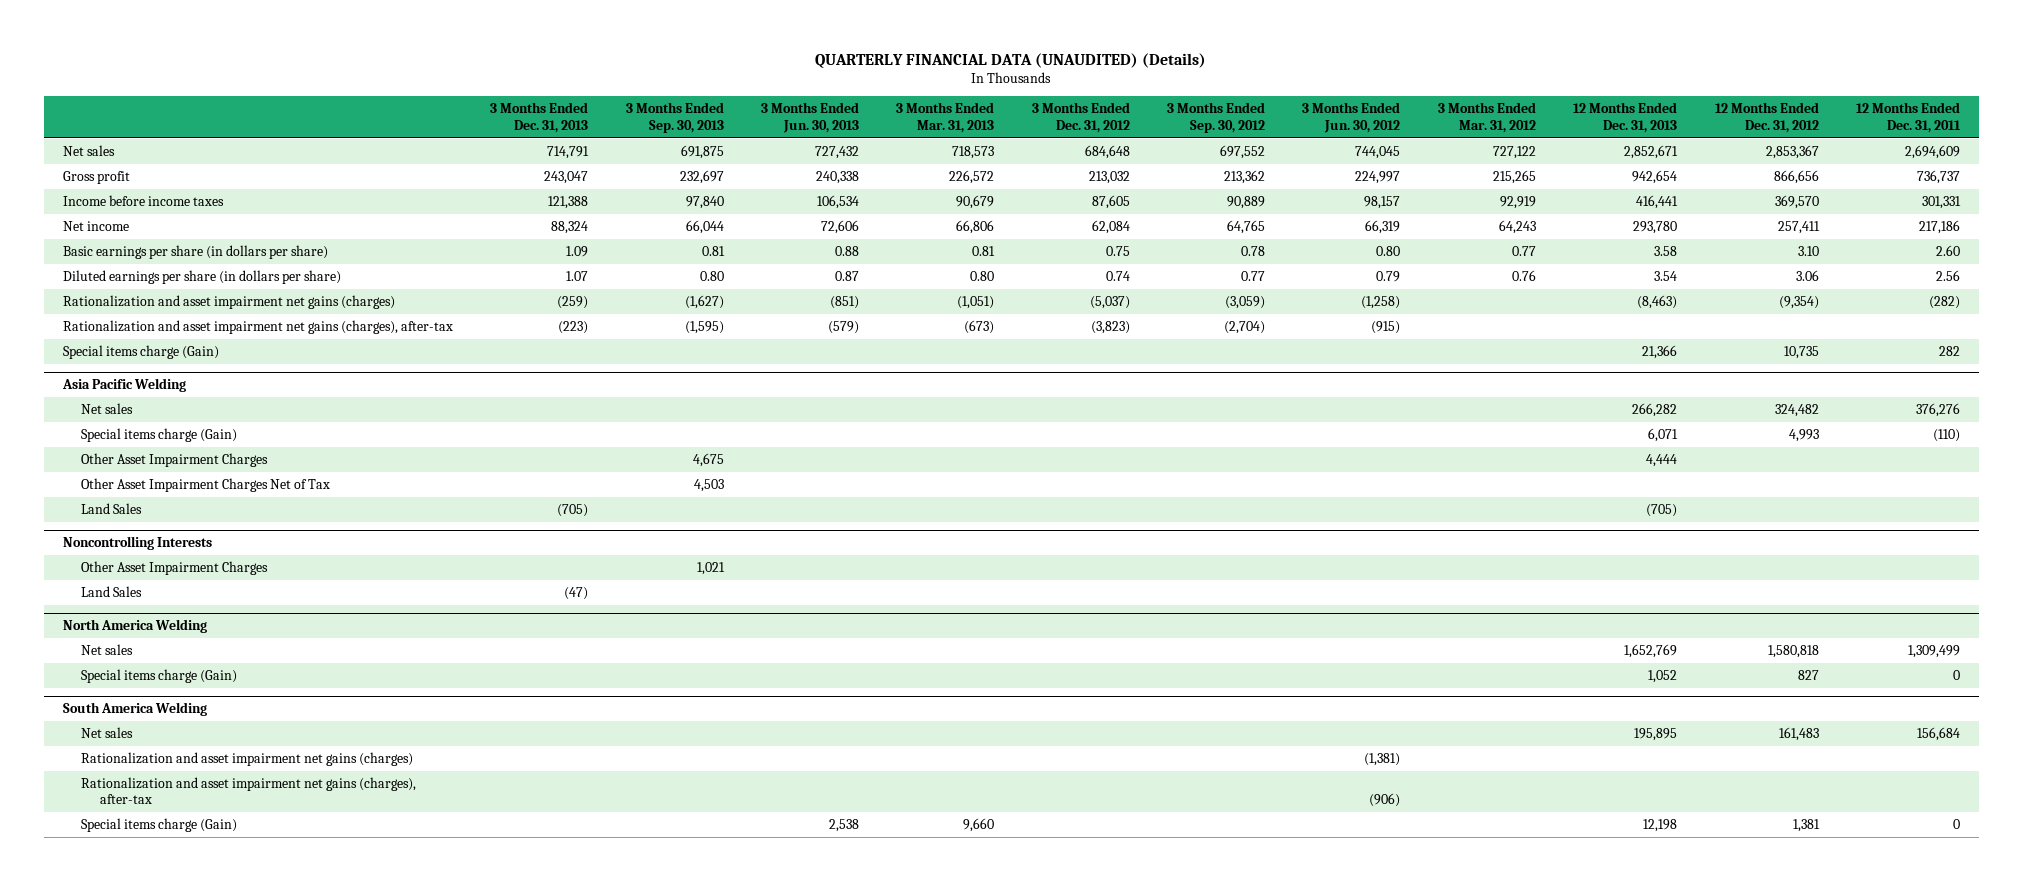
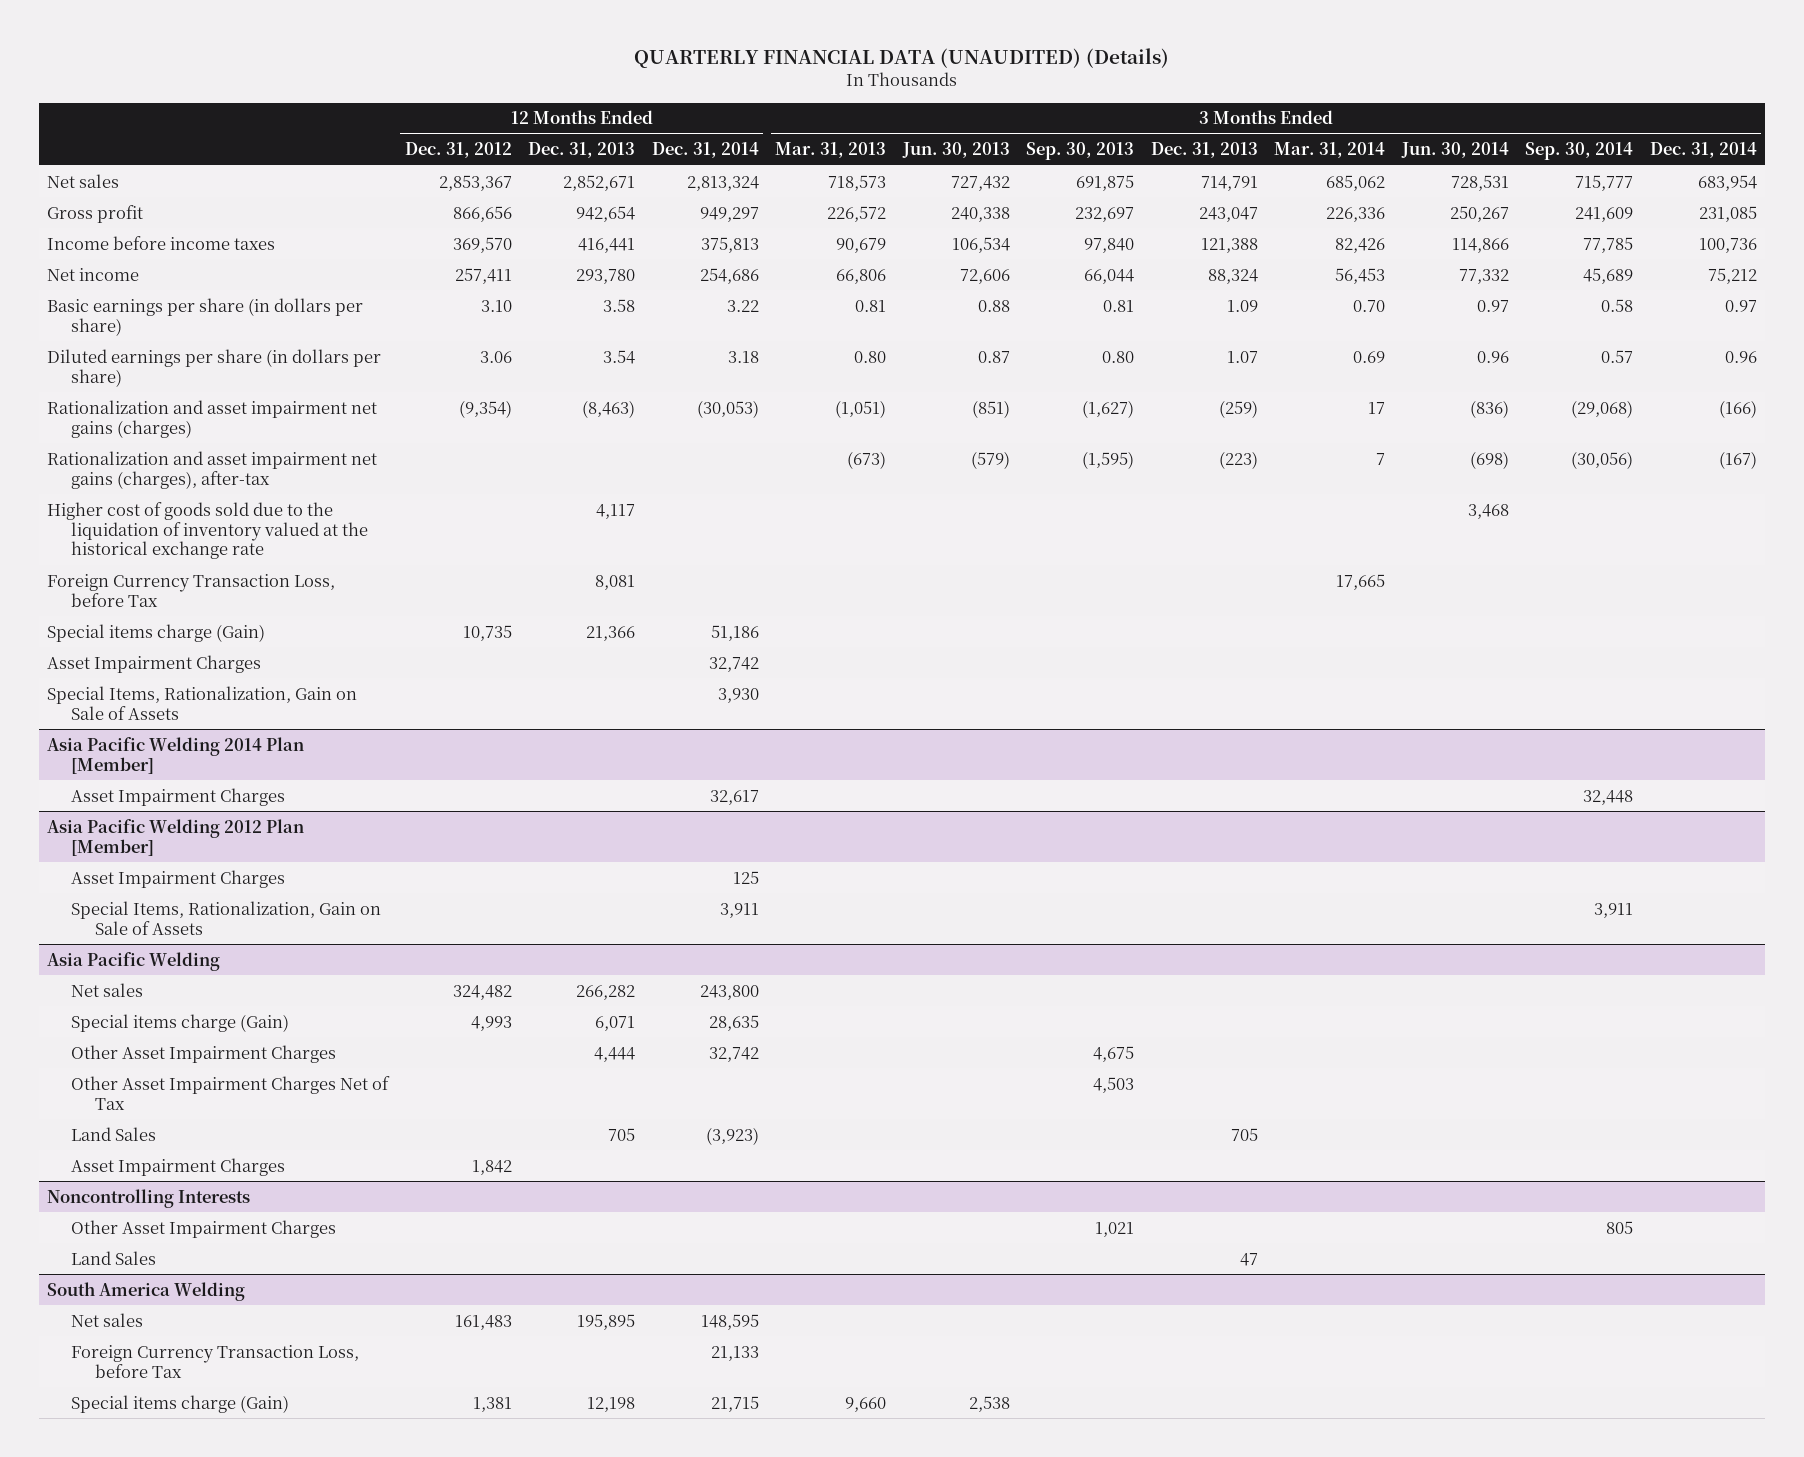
- | 3 Months Ended Dec. 31, 2013 | 3 Months Ended Sep. 30, 2013 | 3 Months Ended Jun. 30, 2013 | 3 Months Ended Mar. 31, 2013 | 3 Months Ended Dec. 31, 2012 | 3 Months Ended Sep. 30, 2012 | 3 Months Ended Jun. 30, 2012 | 3 Months Ended Mar. 31, 2012 | 12 Months Ended Dec. 31, 2013 | 12 Months Ended Dec. 31, 2012 | 12 Months Ended Dec. 31, 2011
+ | 12 Months Ended Dec. 31, 2012 | 12 Months Ended Dec. 31, 2013 | 12 Months Ended Dec. 31, 2014 | 3 Months Ended Mar. 31, 2013 | 3 Months Ended Jun. 30, 2013 | 3 Months Ended Sep. 30, 2013 | 3 Months Ended Dec. 31, 2013 | 3 Months Ended Mar. 31, 2014 | 3 Months Ended Jun. 30, 2014 | 3 Months Ended Sep. 30, 2014 | 3 Months Ended Dec. 31, 2014
+ Higher cost of goods sold due to the liquidation of inventory valued at the historical exchange rate | | 4,117 | | | | | | | 3,468 | |
+ Foreign Currency Transaction Loss, before Tax | | 8,081 | | | | | | 17,665 | | |
+ Asset Impairment Charges | | | 32,742 | | | | | | | |
+ Special Items, Rationalization, Gain on Sale of Assets | | | 3,930 | | | | | | | |
+ Asia Pacific Welding 2014 Plan [Member]
+ Asset Impairment Charges | | | 32,617 | | | | | | | 32,448 |
+ Asia Pacific Welding 2012 Plan [Member]
+ Asset Impairment Charges | | | 125 | | | | | | | |
+ Special Items, Rationalization, Gain on Sale of Assets | | | 3,911 | | | | | | | 3,911 |
@ Asia Pacific Welding
- Land Sales | (705) | | | | | | | | (705) | |
+ Land Sales | | 705 | (3,923) | | | | 705 | | | |
+ Asset Impairment Charges | 1,842 | | | | | | | | | |
@ Noncontrolling Interests
- Land Sales | (47) | | | | | | | | | |
- North America Welding
- Net sales | | | | | | | | | 1,652,769 | 1,580,818 | 1,309,499
- Special items charge (Gain) | | | | | | | | | 1,052 | 827 | 0
@ Noncontrolling Interests
+ Land Sales | | | | | | | 47 | | | |
@ South America Welding
- Rationalization and asset impairment net gains (charges) | | | | | | | (1,381) | | | |
- Rationalization and asset impairment net gains (charges), after-tax | | | | | | | (906) | | | |
+ Foreign Currency Transaction Loss, before Tax | | | 21,133 | | | | | | | |

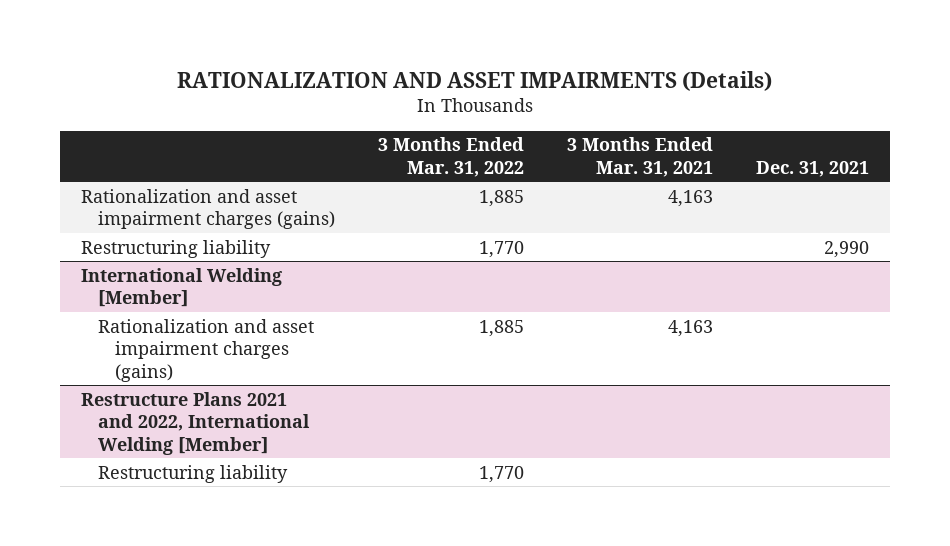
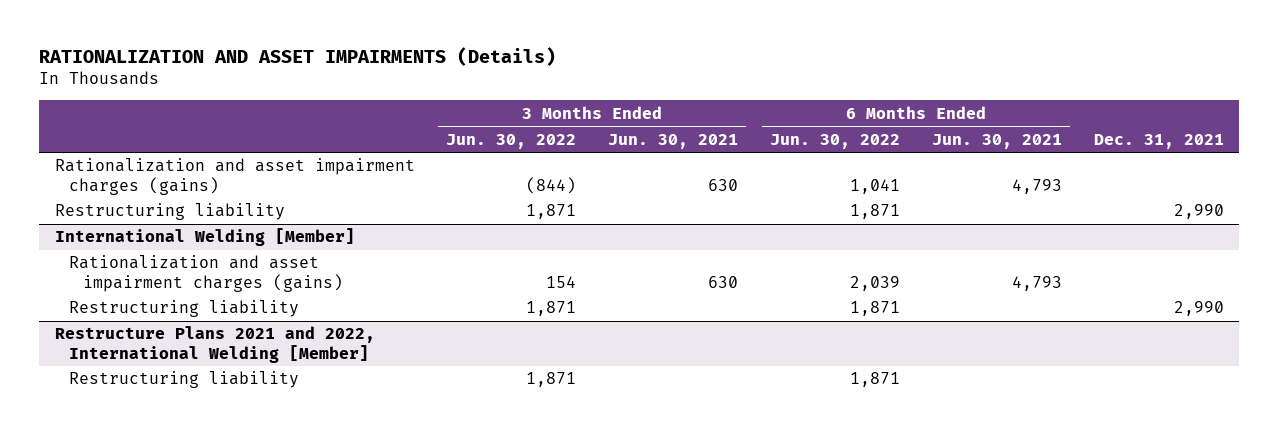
- | 3 Months Ended Mar. 31, 2022 | 3 Months Ended Mar. 31, 2021 | Dec. 31, 2021
+ | 3 Months Ended Jun. 30, 2022 | 3 Months Ended Jun. 30, 2021 | 6 Months Ended Jun. 30, 2022 | 6 Months Ended Jun. 30, 2021 | Dec. 31, 2021
@ International Welding [Member]
+ Restructuring liability | 1,871 | | 1,871 | | 2,990

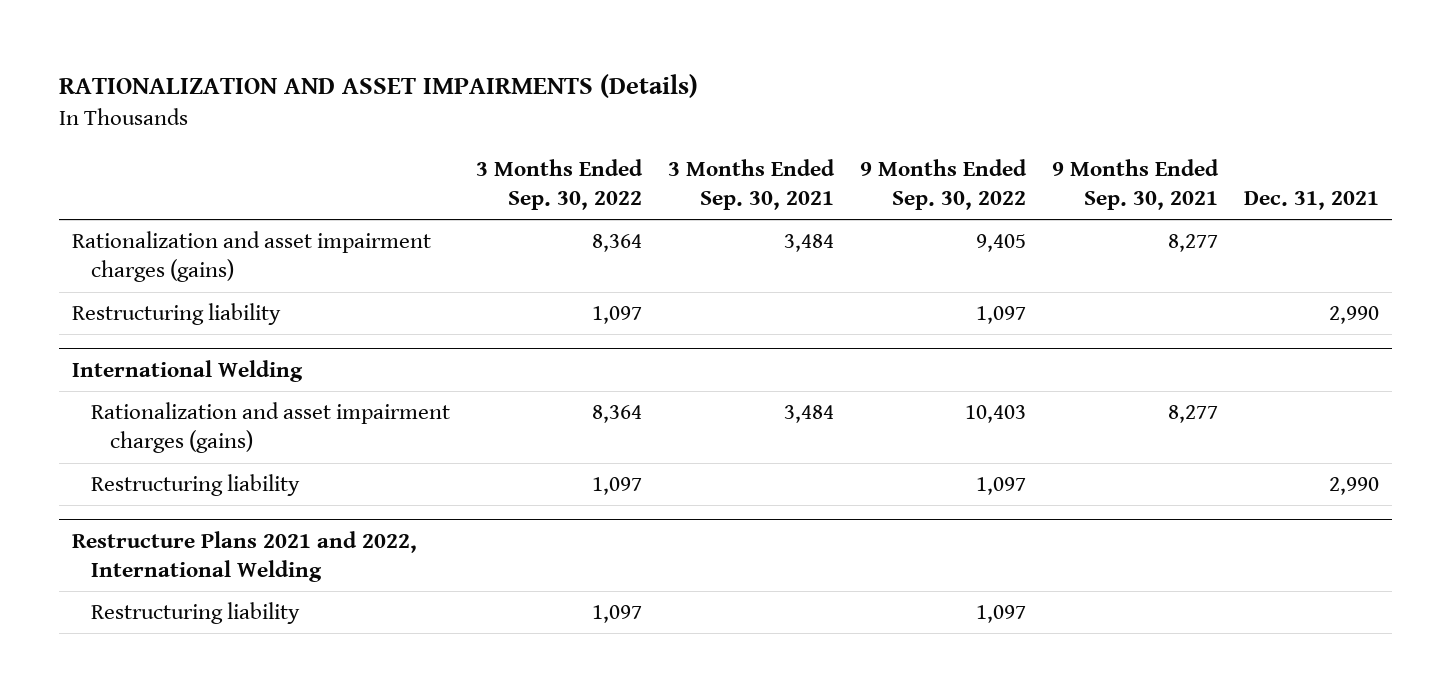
- | 3 Months Ended Jun. 30, 2022 | 3 Months Ended Jun. 30, 2021 | 6 Months Ended Jun. 30, 2022 | 6 Months Ended Jun. 30, 2021 | Dec. 31, 2021
+ | 3 Months Ended Sep. 30, 2022 | 3 Months Ended Sep. 30, 2021 | 9 Months Ended Sep. 30, 2022 | 9 Months Ended Sep. 30, 2021 | Dec. 31, 2021
- International Welding [Member]
+ International Welding
- Restructure Plans 2021 and 2022, International Welding [Member]
+ Restructure Plans 2021 and 2022, International Welding

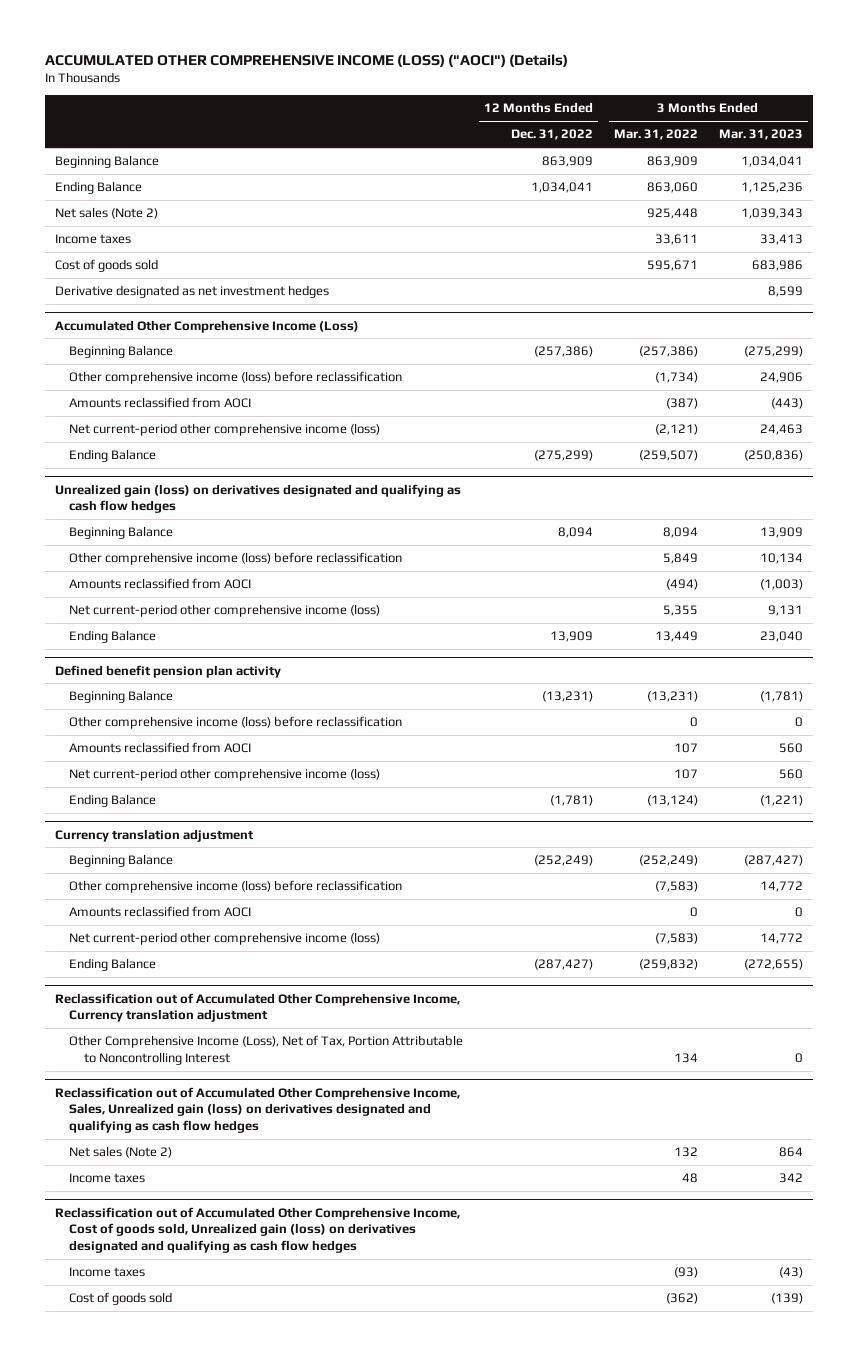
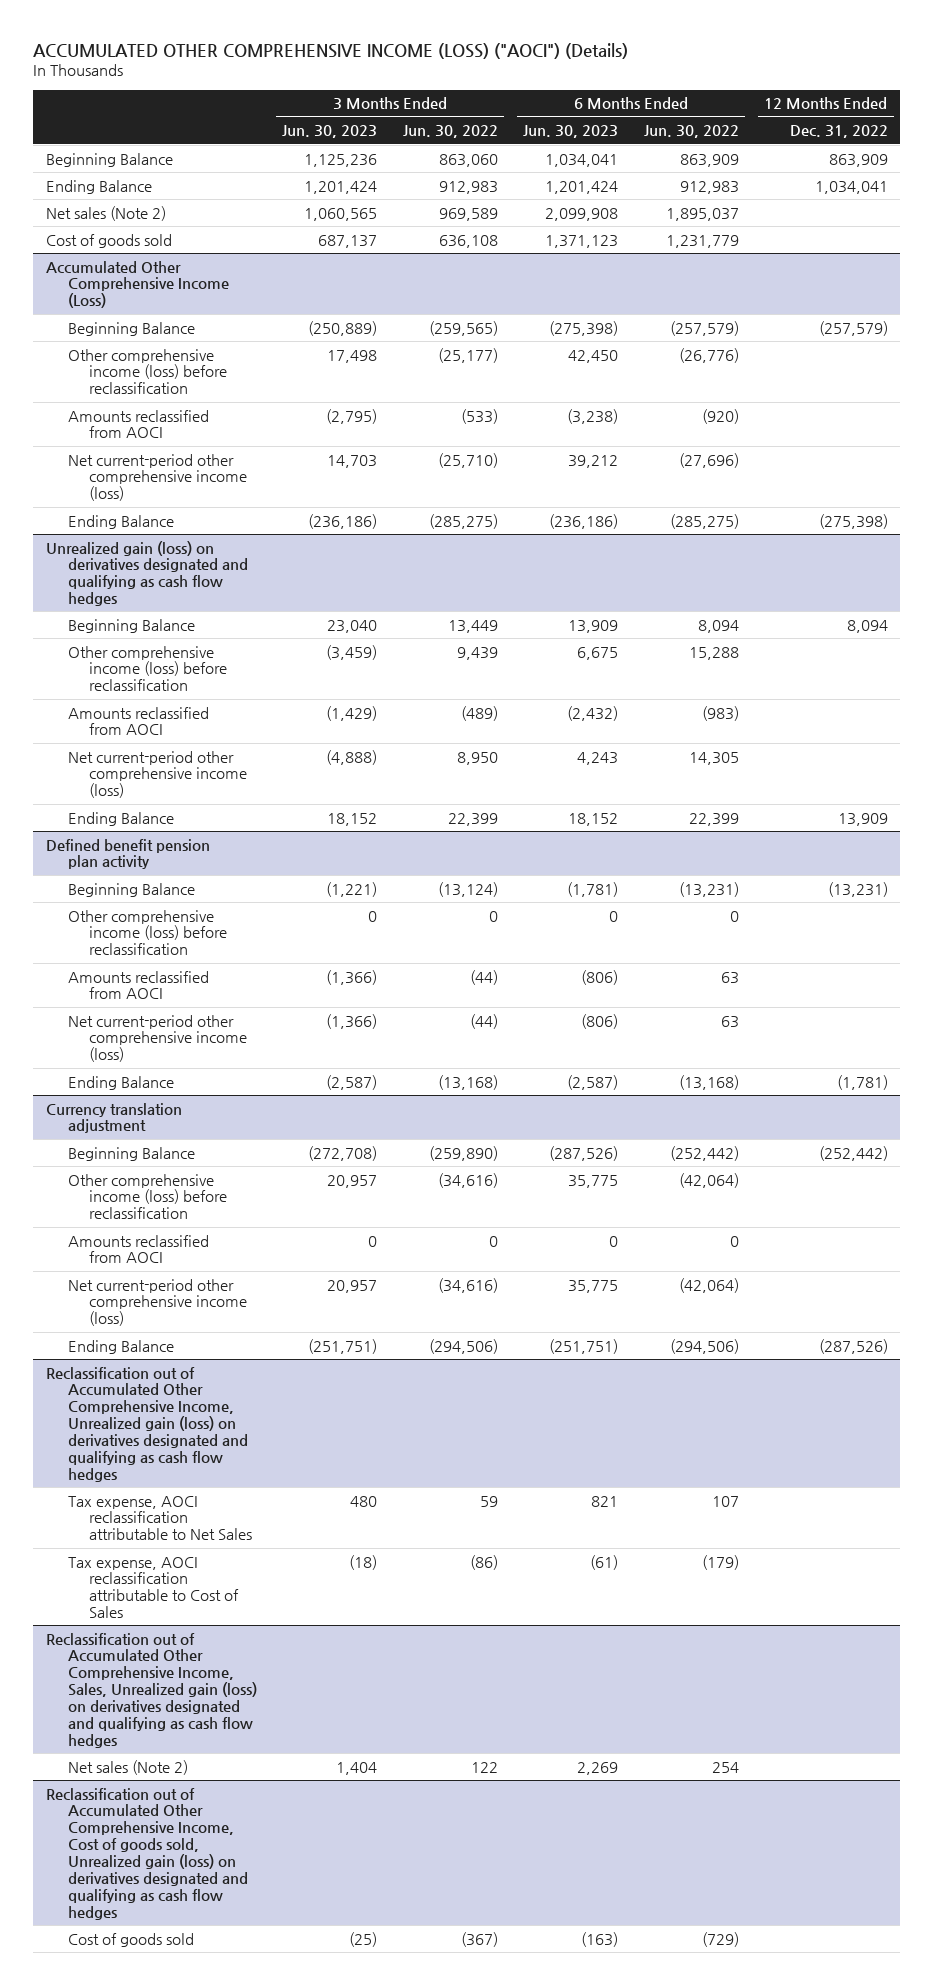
- | 12 Months Ended Dec. 31, 2022 | 3 Months Ended Mar. 31, 2022 | 3 Months Ended Mar. 31, 2023
+ | 3 Months Ended Jun. 30, 2023 | 3 Months Ended Jun. 30, 2022 | 6 Months Ended Jun. 30, 2023 | 6 Months Ended Jun. 30, 2022 | 12 Months Ended Dec. 31, 2022
- Income taxes | | 33,611 | 33,413
- Derivative designated as net investment hedges | | | 8,599
@ Accumulated Other Comprehensive Income (Loss)
- Beginning Balance | (257,386) | (257,386) | (275,299)
+ Beginning Balance | (250,889) | (259,565) | (275,398) | (257,579) | (257,579)
- Ending Balance | (275,299) | (259,507) | (250,836)
+ Ending Balance | (236,186) | (285,275) | (236,186) | (285,275) | (275,398)
@ Currency translation adjustment
- Beginning Balance | (252,249) | (252,249) | (287,427)
+ Beginning Balance | (272,708) | (259,890) | (287,526) | (252,442) | (252,442)
- Ending Balance | (287,427) | (259,832) | (272,655)
- Reclassification out of Accumulated Other Comprehensive Income, Currency translation adjustment
- Other Comprehensive Income (Loss), Net of Tax, Portion Attributable to Noncontrolling Interest | | 134 | 0
@ Currency translation adjustment
+ Ending Balance | (251,751) | (294,506) | (251,751) | (294,506) | (287,526)
+ Reclassification out of Accumulated Other Comprehensive Income, Unrealized gain (loss) on derivatives designated and qualifying as cash flow hedges
+ Tax expense, AOCI reclassification attributable to Net Sales | 480 | 59 | 821 | 107 |
+ Tax expense, AOCI reclassification attributable to Cost of Sales | (18) | (86) | (61) | (179) |
@ Reclassification out of Accumulated Other Comprehensive Income, Sales, Unrealized gain (loss) on derivatives designated and qualifying as cash flow hedges
- Income taxes | | 48 | 342
@ Reclassification out of Accumulated Other Comprehensive Income, Cost of goods sold, Unrealized gain (loss) on derivatives designated and qualifying as cash flow hedges
- Income taxes | | (93) | (43)

